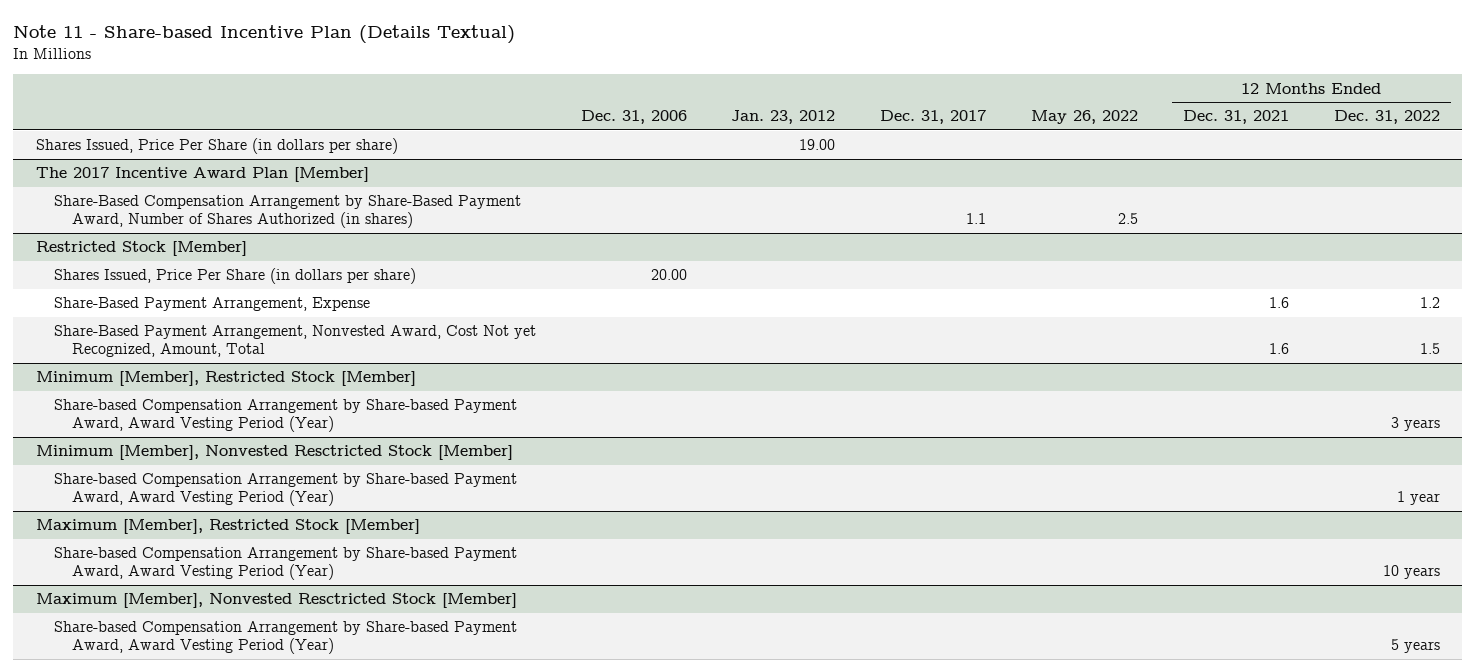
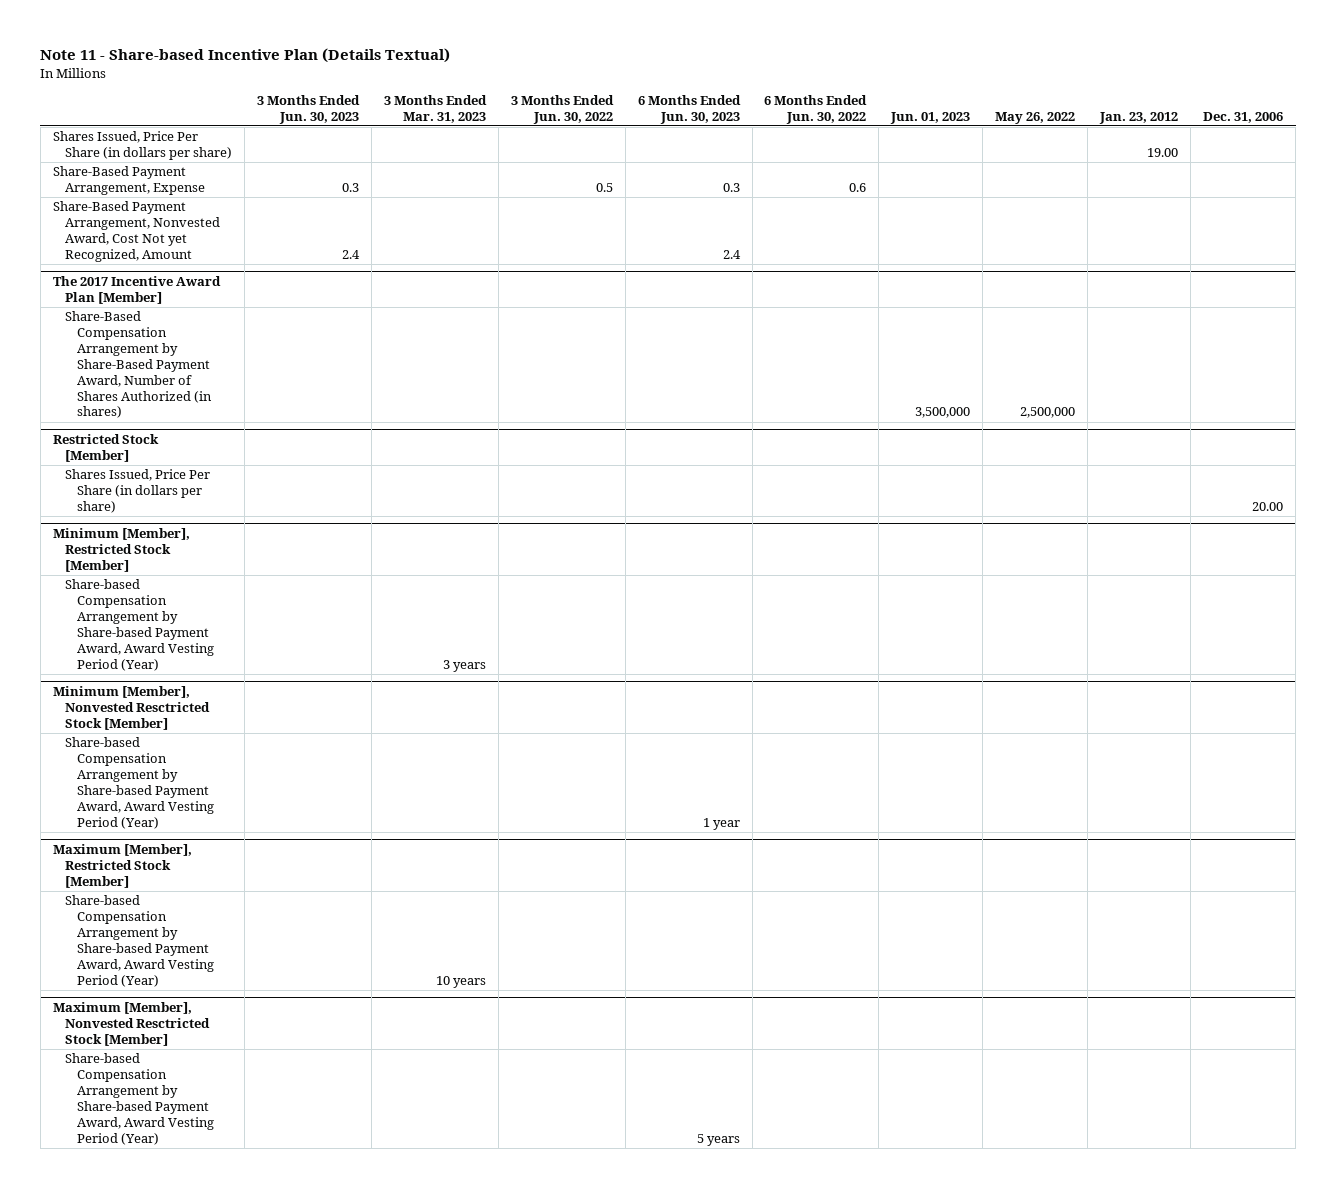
- | Dec. 31, 2006 | Jan. 23, 2012 | Dec. 31, 2017 | May 26, 2022 | 12 Months Ended Dec. 31, 2021 | 12 Months Ended Dec. 31, 2022
+ | 3 Months Ended Jun. 30, 2023 | 3 Months Ended Mar. 31, 2023 | 3 Months Ended Jun. 30, 2022 | 6 Months Ended Jun. 30, 2023 | 6 Months Ended Jun. 30, 2022 | Jun. 01, 2023 | May 26, 2022 | Jan. 23, 2012 | Dec. 31, 2006
+ Share-Based Payment Arrangement, Expense | 0.3 | | 0.5 | 0.3 | 0.6 | | | |
+ Share-Based Payment Arrangement, Nonvested Award, Cost Not yet Recognized, Amount | 2.4 | | | 2.4 | | | | |
@ The 2017 Incentive Award Plan [Member]
- Share-Based Compensation Arrangement by Share-Based Payment Award, Number of Shares Authorized (in shares) | | | 1.1 | 2.5 | |
+ Share-Based Compensation Arrangement by Share-Based Payment Award, Number of Shares Authorized (in shares) | | | | | | 3,500,000 | 2,500,000 | |
@ Restricted Stock [Member]
- Share-Based Payment Arrangement, Expense | | | | | 1.6 | 1.2
- Share-Based Payment Arrangement, Nonvested Award, Cost Not yet Recognized, Amount, Total | | | | | 1.6 | 1.5

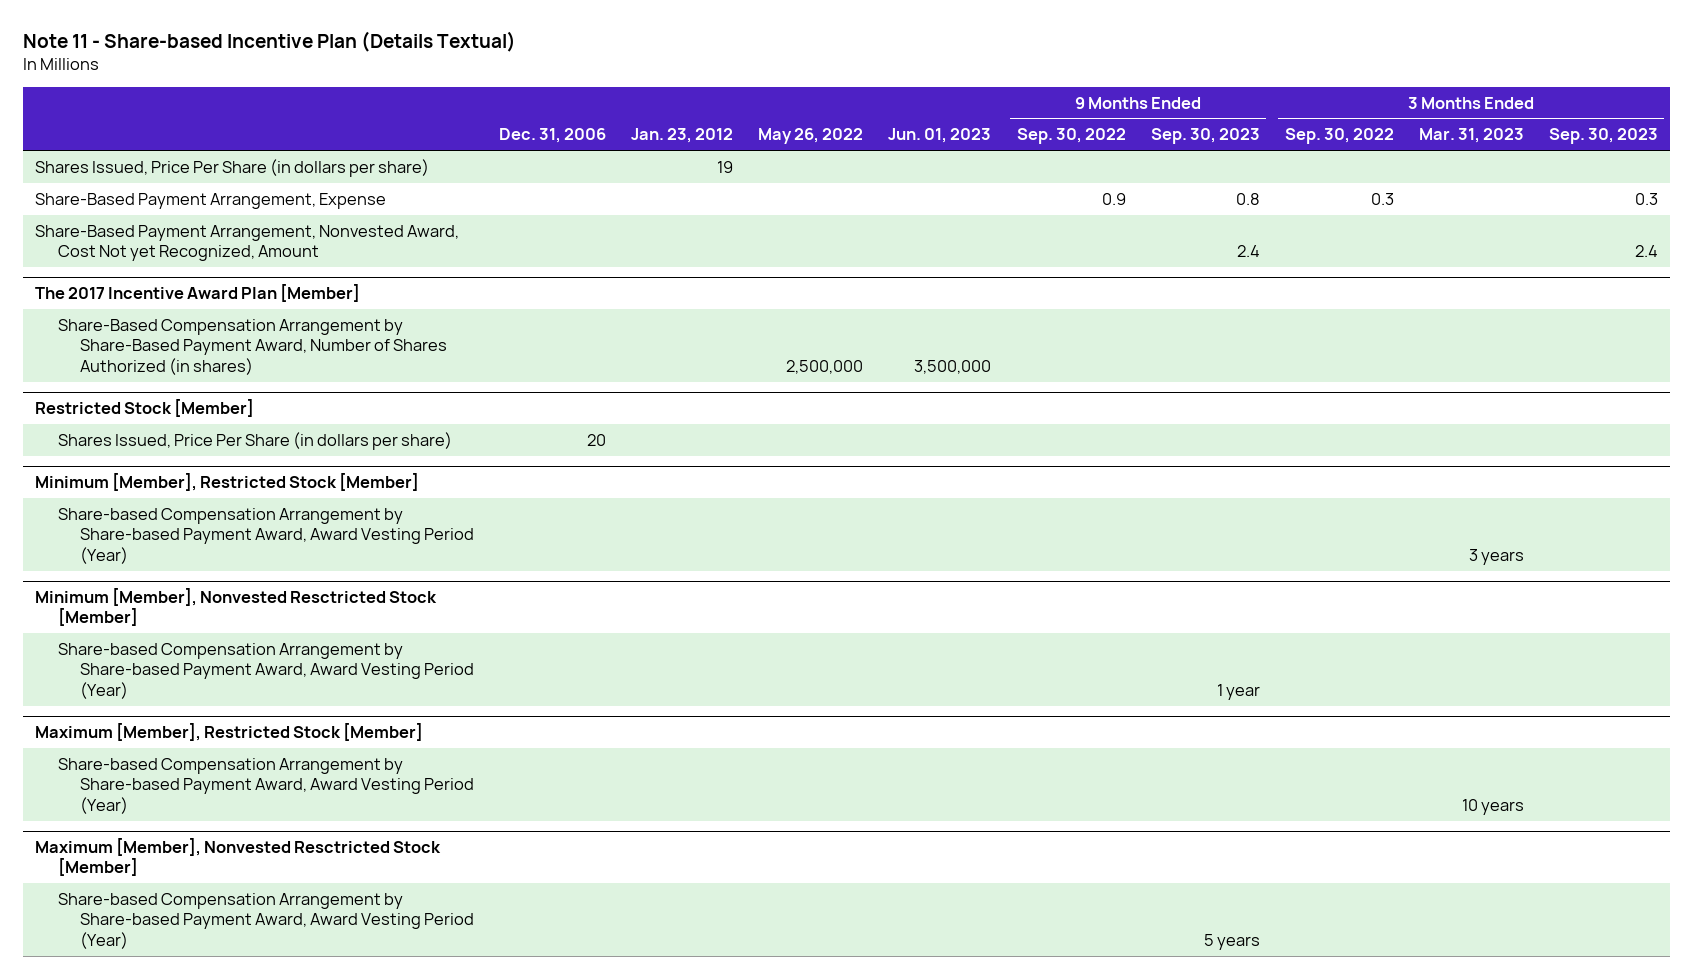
- | 3 Months Ended Jun. 30, 2023 | 3 Months Ended Mar. 31, 2023 | 3 Months Ended Jun. 30, 2022 | 6 Months Ended Jun. 30, 2023 | 6 Months Ended Jun. 30, 2022 | Jun. 01, 2023 | May 26, 2022 | Jan. 23, 2012 | Dec. 31, 2006
+ | Dec. 31, 2006 | Jan. 23, 2012 | May 26, 2022 | Jun. 01, 2023 | 9 Months Ended Sep. 30, 2022 | 9 Months Ended Sep. 30, 2023 | 3 Months Ended Sep. 30, 2022 | 3 Months Ended Mar. 31, 2023 | 3 Months Ended Sep. 30, 2023
- Shares Issued, Price Per Share (in dollars per share) | | | | | | | | 19.00 |
+ Shares Issued, Price Per Share (in dollars per share) | | 19 | | | | | | |
@ Restricted Stock [Member]
- Shares Issued, Price Per Share (in dollars per share) | | | | | | | | | 20.00
+ Shares Issued, Price Per Share (in dollars per share) | 20 | | | | | | | |

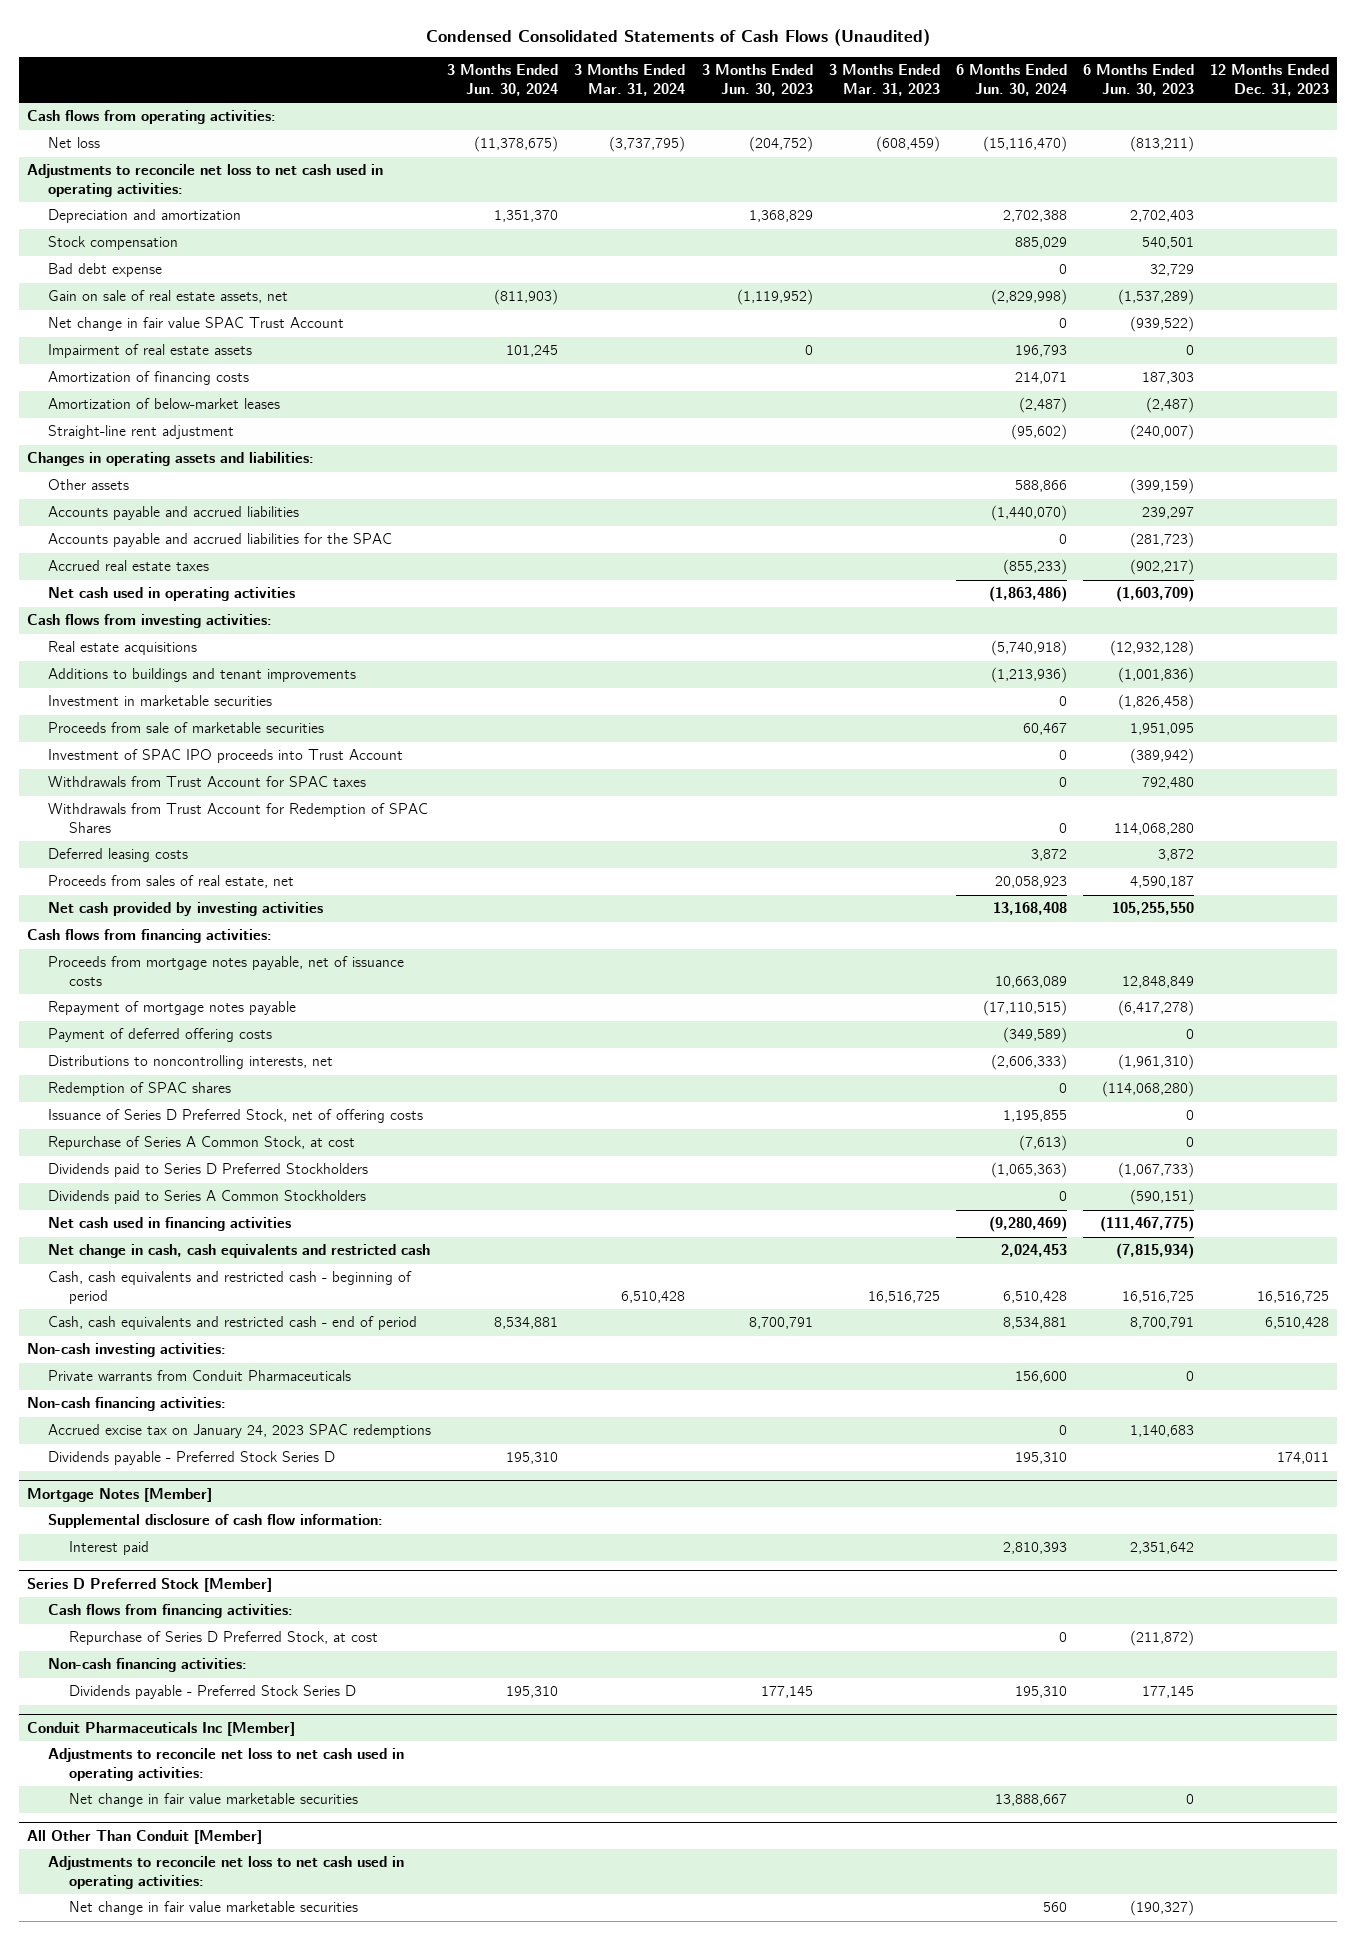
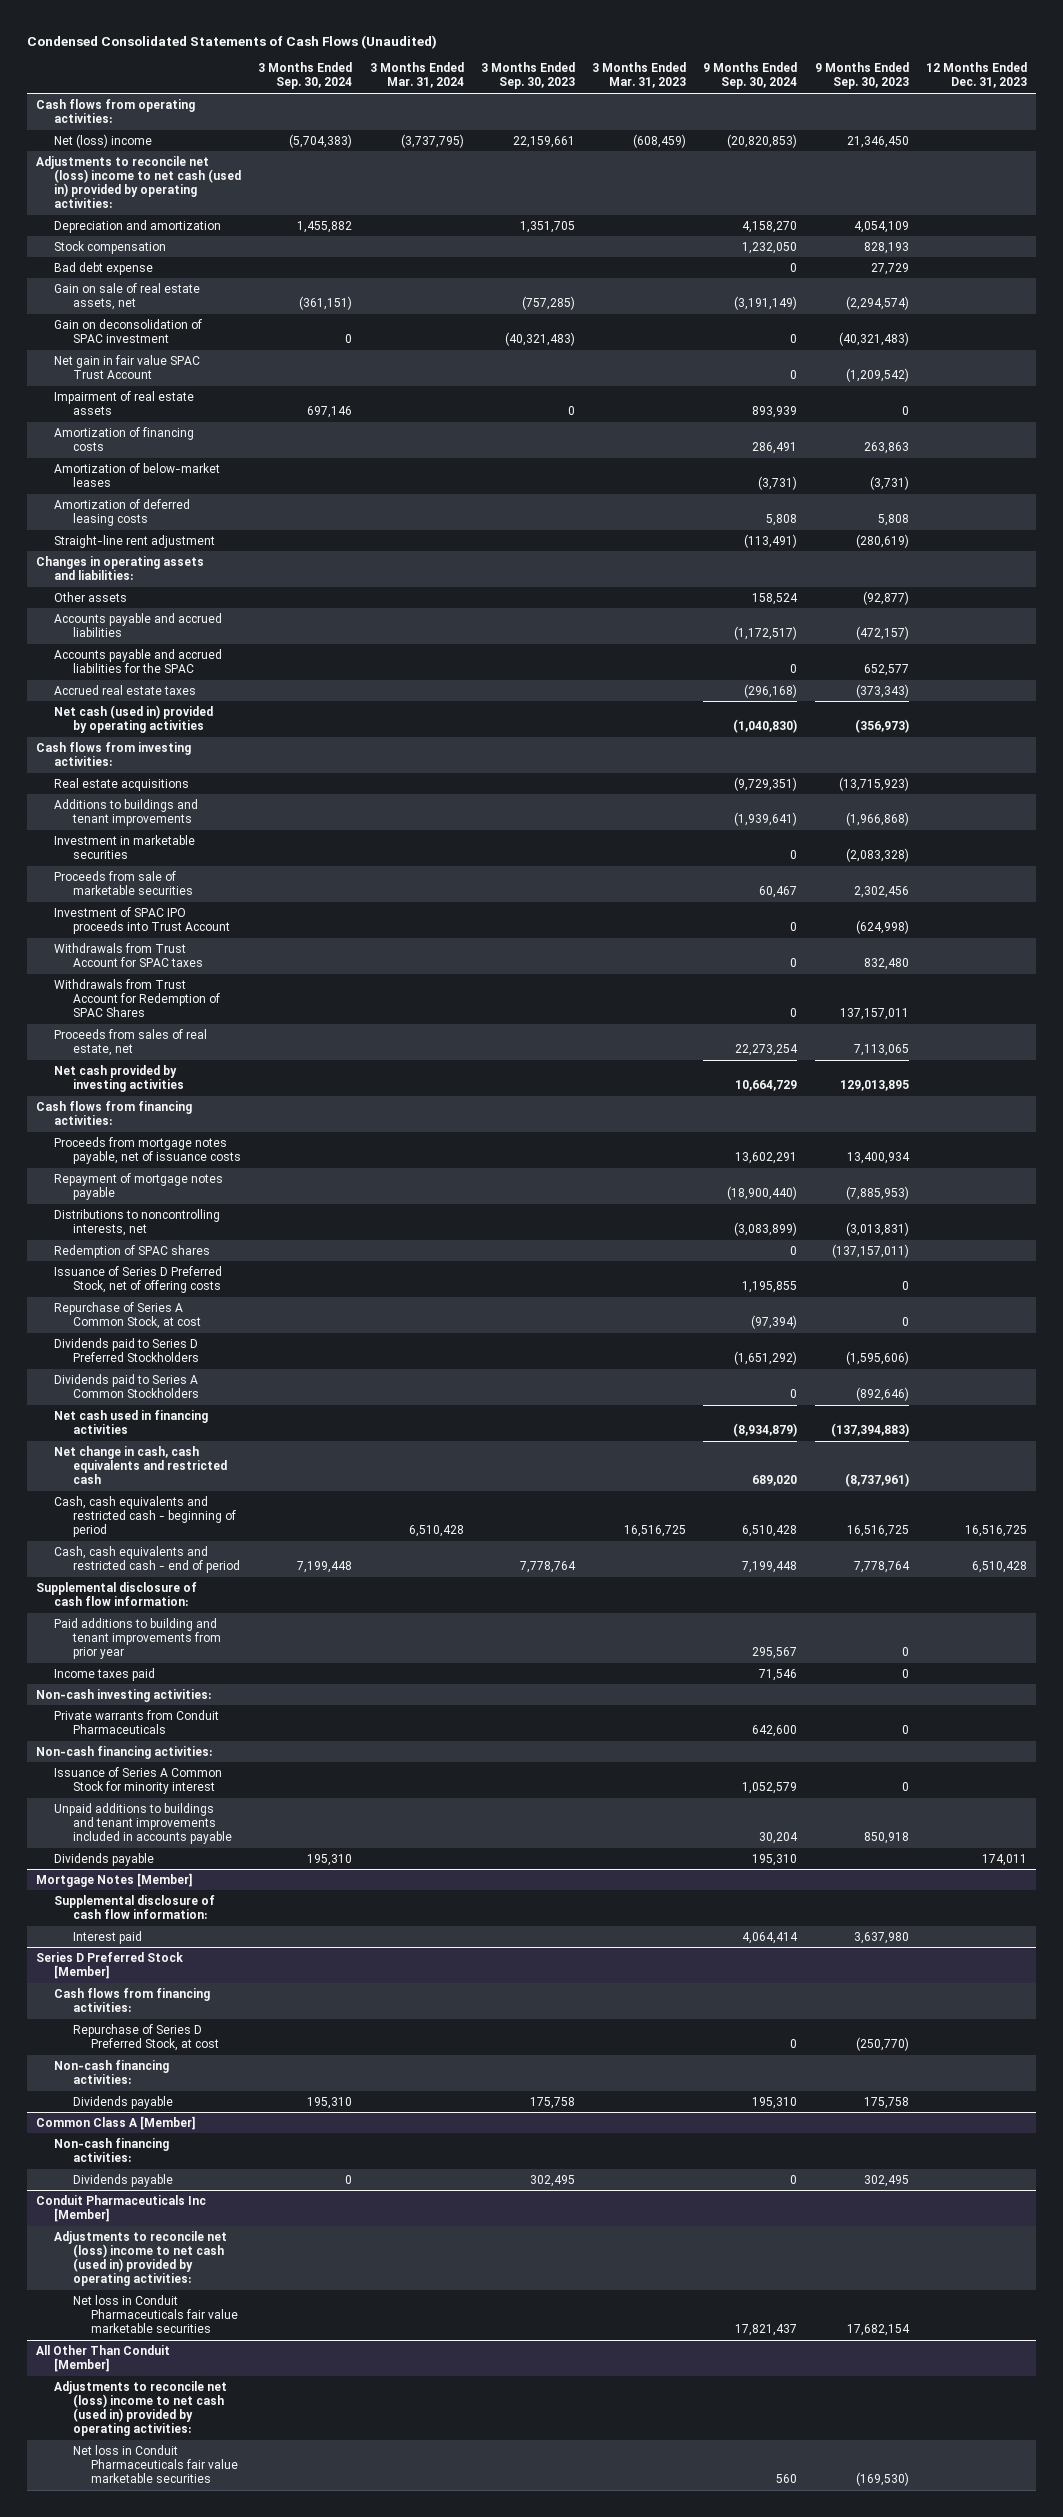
- | 3 Months Ended Jun. 30, 2024 | 3 Months Ended Mar. 31, 2024 | 3 Months Ended Jun. 30, 2023 | 3 Months Ended Mar. 31, 2023 | 6 Months Ended Jun. 30, 2024 | 6 Months Ended Jun. 30, 2023 | 12 Months Ended Dec. 31, 2023
+ | 3 Months Ended Sep. 30, 2024 | 3 Months Ended Mar. 31, 2024 | 3 Months Ended Sep. 30, 2023 | 3 Months Ended Mar. 31, 2023 | 9 Months Ended Sep. 30, 2024 | 9 Months Ended Sep. 30, 2023 | 12 Months Ended Dec. 31, 2023
- Net loss | (11,378,675) | (3,737,795) | (204,752) | (608,459) | (15,116,470) | (813,211) |
- Adjustments to reconcile net loss to net cash used in operating activities:
+ Net (loss) income | (5,704,383) | (3,737,795) | 22,159,661 | (608,459) | (20,820,853) | 21,346,450 |
+ Adjustments to reconcile net (loss) income to net cash (used in) provided by operating activities:
- Net change in fair value SPAC Trust Account | | | | | 0 | (939,522) |
+ Gain on deconsolidation of SPAC investment | 0 | | (40,321,483) | | 0 | (40,321,483) |
+ Net gain in fair value SPAC Trust Account | | | | | 0 | (1,209,542) |
+ Amortization of deferred leasing costs | | | | | 5,808 | 5,808 |
- Net cash used in operating activities | | | | | (1,863,486) | (1,603,709) |
+ Net cash (used in) provided by operating activities | | | | | (1,040,830) | (356,973) |
- Deferred leasing costs | | | | | 3,872 | 3,872 |
- Payment of deferred offering costs | | | | | (349,589) | 0 |
+ Supplemental disclosure of cash flow information:
+ Paid additions to building and tenant improvements from prior year | | | | | 295,567 | 0 |
+ Income taxes paid | | | | | 71,546 | 0 |
- Accrued excise tax on January 24, 2023 SPAC redemptions | | | | | 0 | 1,140,683 |
- Dividends payable - Preferred Stock Series D | 195,310 | | | | 195,310 | | 174,011
+ Issuance of Series A Common Stock for minority interest | | | | | 1,052,579 | 0 |
+ Unpaid additions to buildings and tenant improvements included in accounts payable | | | | | 30,204 | 850,918 |
+ Dividends payable | 195,310 | | | | 195,310 | | 174,011
@ Series D Preferred Stock [Member]
- Dividends payable - Preferred Stock Series D | 195,310 | | 177,145 | | 195,310 | 177,145 |
+ Dividends payable | 195,310 | | 175,758 | | 195,310 | 175,758 |
+ Common Class A [Member]
+ Non-cash financing activities:
+ Dividends payable | 0 | | 302,495 | | 0 | 302,495 |
@ Conduit Pharmaceuticals Inc [Member]
- Adjustments to reconcile net loss to net cash used in operating activities:
- Net change in fair value marketable securities | | | | | 13,888,667 | 0 |
+ Adjustments to reconcile net (loss) income to net cash (used in) provided by operating activities:
+ Net loss in Conduit Pharmaceuticals fair value marketable securities | | | | | 17,821,437 | 17,682,154 |
@ All Other Than Conduit [Member]
- Adjustments to reconcile net loss to net cash used in operating activities:
- Net change in fair value marketable securities | | | | | 560 | (190,327) |
+ Adjustments to reconcile net (loss) income to net cash (used in) provided by operating activities:
+ Net loss in Conduit Pharmaceuticals fair value marketable securities | | | | | 560 | (169,530) |

